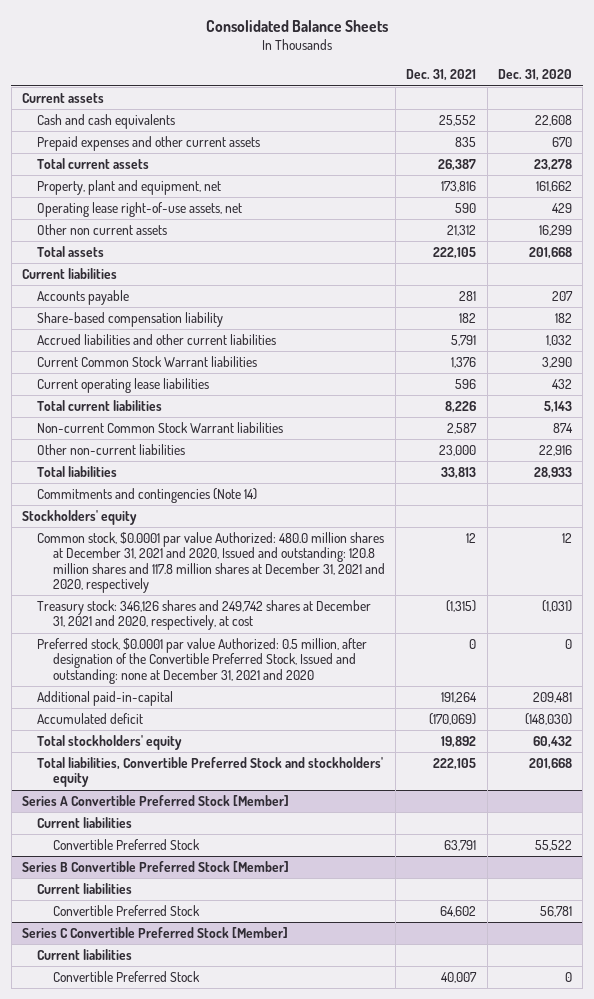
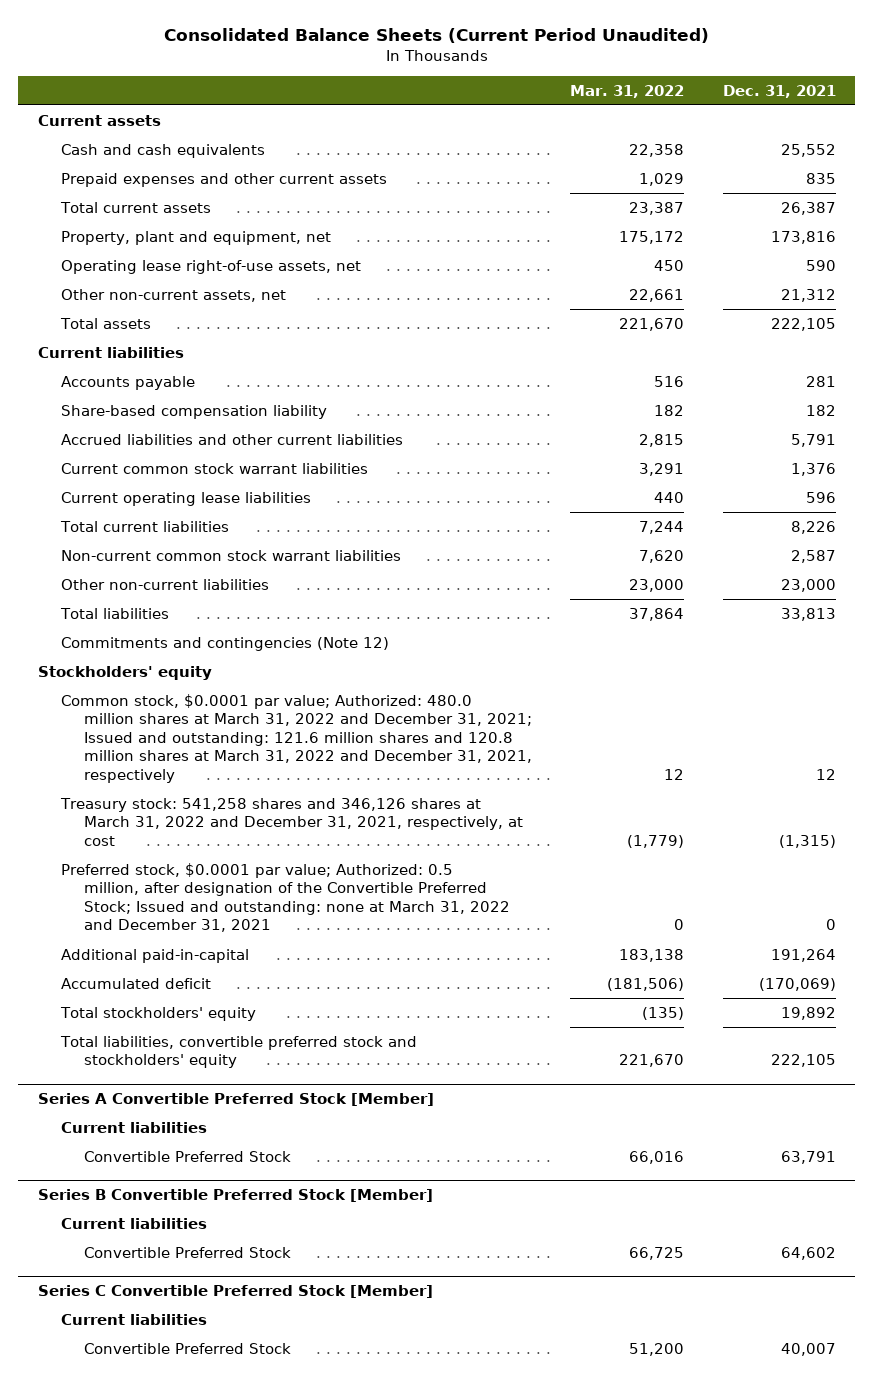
- Consolidated Balance Sheets
+ Consolidated Balance Sheets (Current Period Unaudited)
- | Dec. 31, 2021 | Dec. 31, 2020
+ | Mar. 31, 2022 | Dec. 31, 2021
- Other non current assets | 21,312 | 16,299
+ Other non-current assets, net | 22,661 | 21,312
- Current Common Stock Warrant liabilities | 1,376 | 3,290
+ Current common stock warrant liabilities | 3,291 | 1,376
- Non-current Common Stock Warrant liabilities | 2,587 | 874
+ Non-current common stock warrant liabilities | 7,620 | 2,587
- Commitments and contingencies (Note 14)
+ Commitments and contingencies (Note 12)
- Common stock, $0.0001 par value Authorized: 480.0 million shares at December 31, 2021 and 2020, Issued and outstanding: 120.8 million shares and 117.8 million shares at December 31, 2021 and 2020, respectively | 12 | 12
- Treasury stock: 346,126 shares and 249,742 shares at December 31, 2021 and 2020, respectively, at cost | (1,315) | (1,031)
- Preferred stock, $0.0001 par value Authorized: 0.5 million, after designation of the Convertible Preferred Stock, Issued and outstanding: none at December 31, 2021 and 2020 | 0 | 0
+ Common stock, $0.0001 par value; Authorized: 480.0 million shares at March 31, 2022 and December 31, 2021; Issued and outstanding: 121.6 million shares and 120.8 million shares at March 31, 2022 and December 31, 2021, respectively | 12 | 12
+ Treasury stock: 541,258 shares and 346,126 shares at March 31, 2022 and December 31, 2021, respectively, at cost | (1,779) | (1,315)
+ Preferred stock, $0.0001 par value; Authorized: 0.5 million, after designation of the Convertible Preferred Stock; Issued and outstanding: none at March 31, 2022 and December 31, 2021 | 0 | 0
- Total liabilities, Convertible Preferred Stock and stockholders' equity | 222,105 | 201,668
+ Total liabilities, convertible preferred stock and stockholders' equity | 221,670 | 222,105

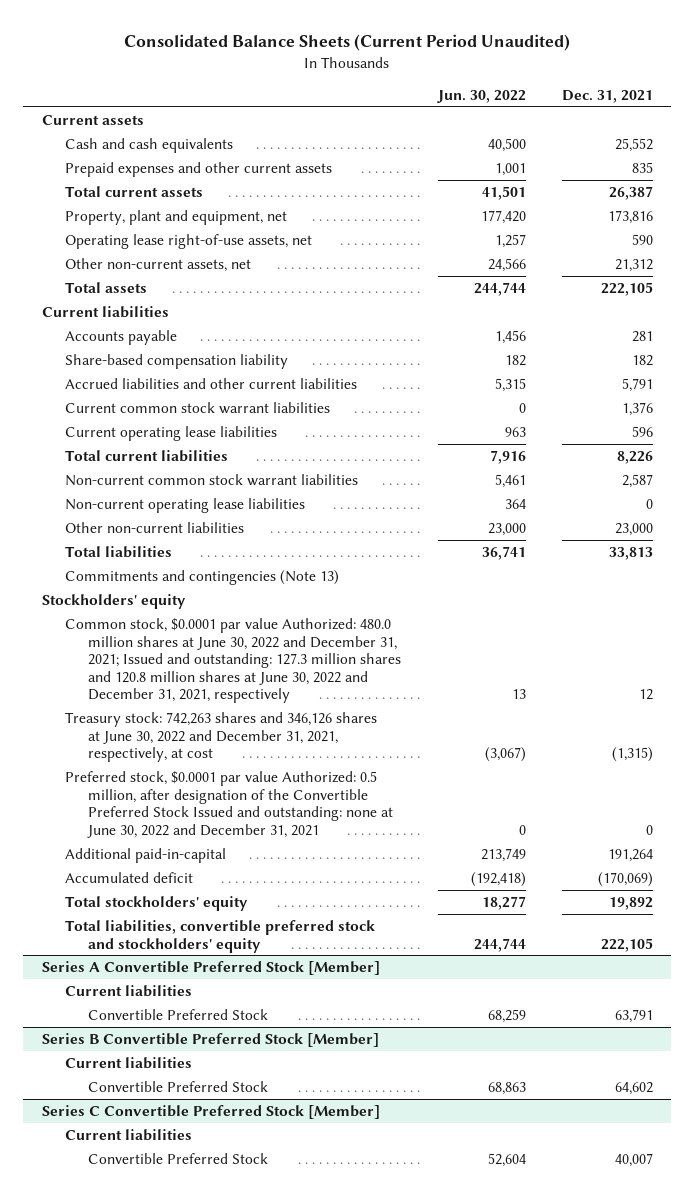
- | Mar. 31, 2022 | Dec. 31, 2021
+ | Jun. 30, 2022 | Dec. 31, 2021
+ Non-current operating lease liabilities | 364 | 0
- Commitments and contingencies (Note 12)
+ Commitments and contingencies (Note 13)
- Common stock, $0.0001 par value; Authorized: 480.0 million shares at March 31, 2022 and December 31, 2021; Issued and outstanding: 121.6 million shares and 120.8 million shares at March 31, 2022 and December 31, 2021, respectively | 12 | 12
- Treasury stock: 541,258 shares and 346,126 shares at March 31, 2022 and December 31, 2021, respectively, at cost | (1,779) | (1,315)
- Preferred stock, $0.0001 par value; Authorized: 0.5 million, after designation of the Convertible Preferred Stock; Issued and outstanding: none at March 31, 2022 and December 31, 2021 | 0 | 0
+ Common stock, $0.0001 par value Authorized: 480.0 million shares at June 30, 2022 and December 31, 2021; Issued and outstanding: 127.3 million shares and 120.8 million shares at June 30, 2022 and December 31, 2021, respectively | 13 | 12
+ Treasury stock: 742,263 shares and 346,126 shares at June 30, 2022 and December 31, 2021, respectively, at cost | (3,067) | (1,315)
+ Preferred stock, $0.0001 par value Authorized: 0.5 million, after designation of the Convertible Preferred Stock Issued and outstanding: none at June 30, 2022 and December 31, 2021 | 0 | 0

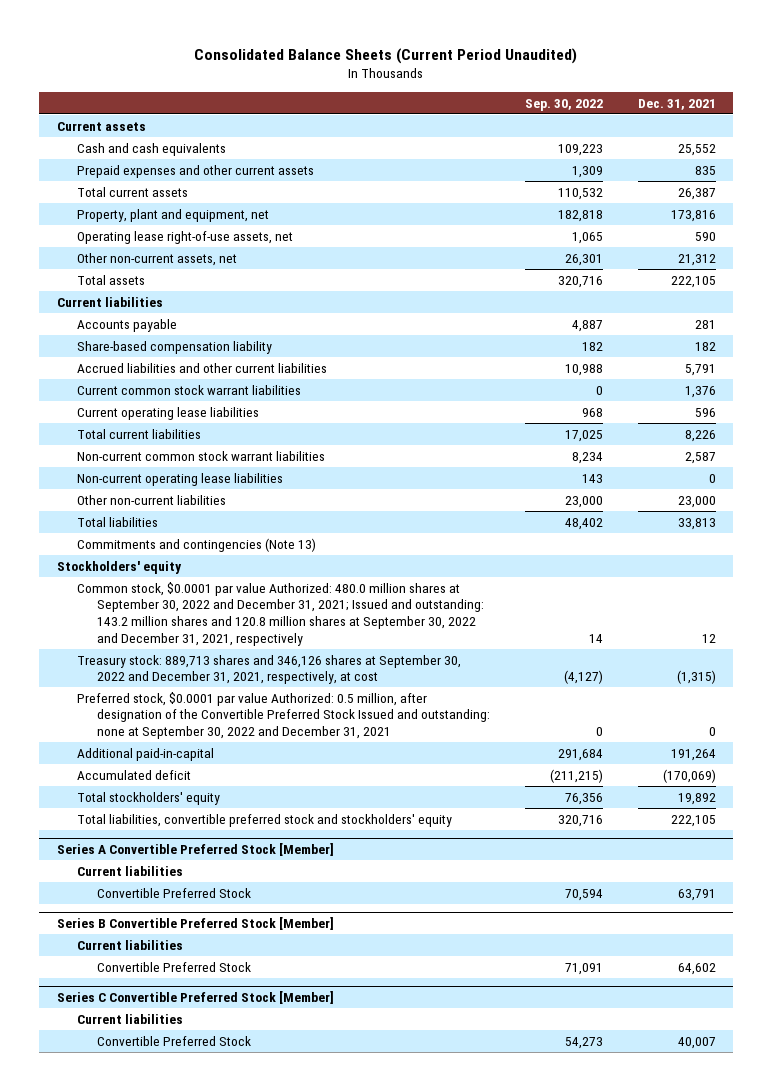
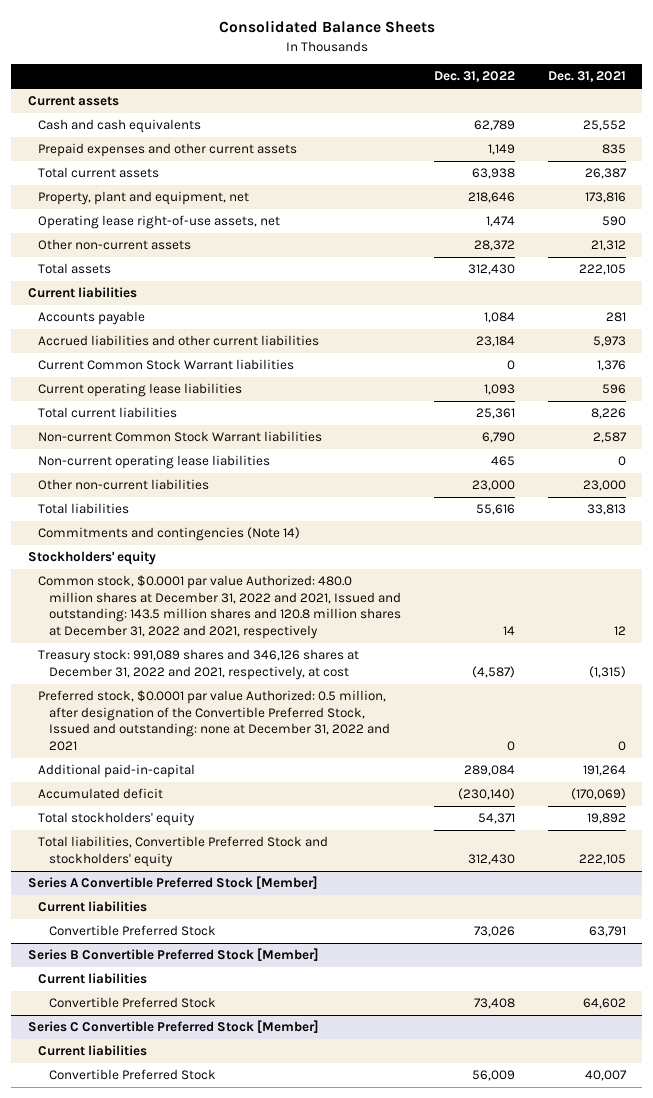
- Consolidated Balance Sheets (Current Period Unaudited)
+ Consolidated Balance Sheets
- | Sep. 30, 2022 | Dec. 31, 2021
+ | Dec. 31, 2022 | Dec. 31, 2021
- Other non-current assets, net | 26,301 | 21,312
+ Other non-current assets | 28,372 | 21,312
- Share-based compensation liability | 182 | 182
- Accrued liabilities and other current liabilities | 10,988 | 5,791
- Current common stock warrant liabilities | 0 | 1,376
+ Accrued liabilities and other current liabilities | 23,184 | 5,973
+ Current Common Stock Warrant liabilities | 0 | 1,376
- Non-current common stock warrant liabilities | 8,234 | 2,587
+ Non-current Common Stock Warrant liabilities | 6,790 | 2,587
- Commitments and contingencies (Note 13)
+ Commitments and contingencies (Note 14)
- Common stock, $0.0001 par value Authorized: 480.0 million shares at September 30, 2022 and December 31, 2021; Issued and outstanding: 143.2 million shares and 120.8 million shares at September 30, 2022 and December 31, 2021, respectively | 14 | 12
- Treasury stock: 889,713 shares and 346,126 shares at September 30, 2022 and December 31, 2021, respectively, at cost | (4,127) | (1,315)
- Preferred stock, $0.0001 par value Authorized: 0.5 million, after designation of the Convertible Preferred Stock Issued and outstanding: none at September 30, 2022 and December 31, 2021 | 0 | 0
+ Common stock, $0.0001 par value Authorized: 480.0 million shares at December 31, 2022 and 2021, Issued and outstanding: 143.5 million shares and 120.8 million shares at December 31, 2022 and 2021, respectively | 14 | 12
+ Treasury stock: 991,089 shares and 346,126 shares at December 31, 2022 and 2021, respectively, at cost | (4,587) | (1,315)
+ Preferred stock, $0.0001 par value Authorized: 0.5 million, after designation of the Convertible Preferred Stock, Issued and outstanding: none at December 31, 2022 and 2021 | 0 | 0
- Total liabilities, convertible preferred stock and stockholders' equity | 320,716 | 222,105
+ Total liabilities, Convertible Preferred Stock and stockholders' equity | 312,430 | 222,105

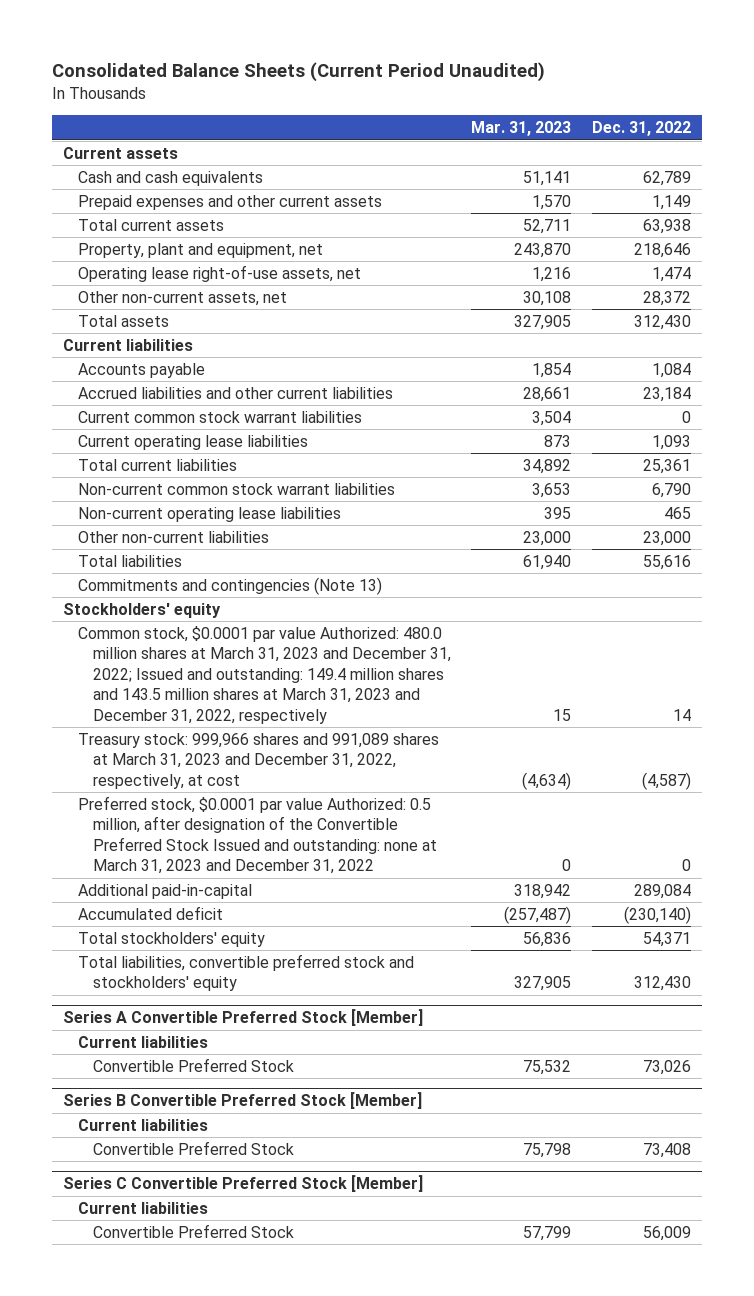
- Consolidated Balance Sheets
+ Consolidated Balance Sheets (Current Period Unaudited)
- | Dec. 31, 2022 | Dec. 31, 2021
+ | Mar. 31, 2023 | Dec. 31, 2022
- Other non-current assets | 28,372 | 21,312
+ Other non-current assets, net | 30,108 | 28,372
- Current Common Stock Warrant liabilities | 0 | 1,376
+ Current common stock warrant liabilities | 3,504 | 0
- Non-current Common Stock Warrant liabilities | 6,790 | 2,587
+ Non-current common stock warrant liabilities | 3,653 | 6,790
- Commitments and contingencies (Note 14)
+ Commitments and contingencies (Note 13)
- Common stock, $0.0001 par value Authorized: 480.0 million shares at December 31, 2022 and 2021, Issued and outstanding: 143.5 million shares and 120.8 million shares at December 31, 2022 and 2021, respectively | 14 | 12
- Treasury stock: 991,089 shares and 346,126 shares at December 31, 2022 and 2021, respectively, at cost | (4,587) | (1,315)
- Preferred stock, $0.0001 par value Authorized: 0.5 million, after designation of the Convertible Preferred Stock, Issued and outstanding: none at December 31, 2022 and 2021 | 0 | 0
+ Common stock, $0.0001 par value Authorized: 480.0 million shares at March 31, 2023 and December 31, 2022; Issued and outstanding: 149.4 million shares and 143.5 million shares at March 31, 2023 and December 31, 2022, respectively | 15 | 14
+ Treasury stock: 999,966 shares and 991,089 shares at March 31, 2023 and December 31, 2022, respectively, at cost | (4,634) | (4,587)
+ Preferred stock, $0.0001 par value Authorized: 0.5 million, after designation of the Convertible Preferred Stock Issued and outstanding: none at March 31, 2023 and December 31, 2022 | 0 | 0
- Total liabilities, Convertible Preferred Stock and stockholders' equity | 312,430 | 222,105
+ Total liabilities, convertible preferred stock and stockholders' equity | 327,905 | 312,430

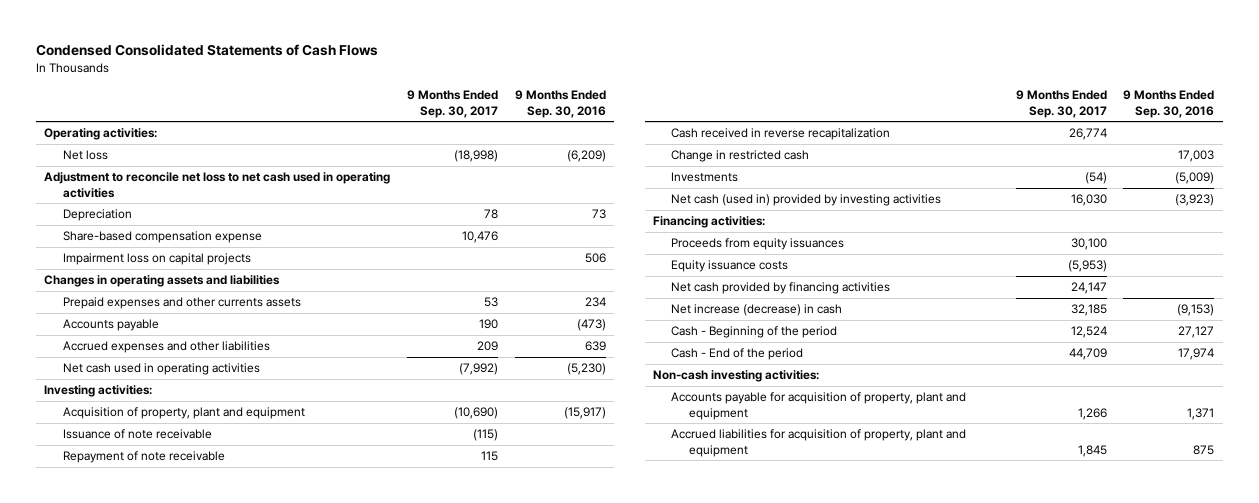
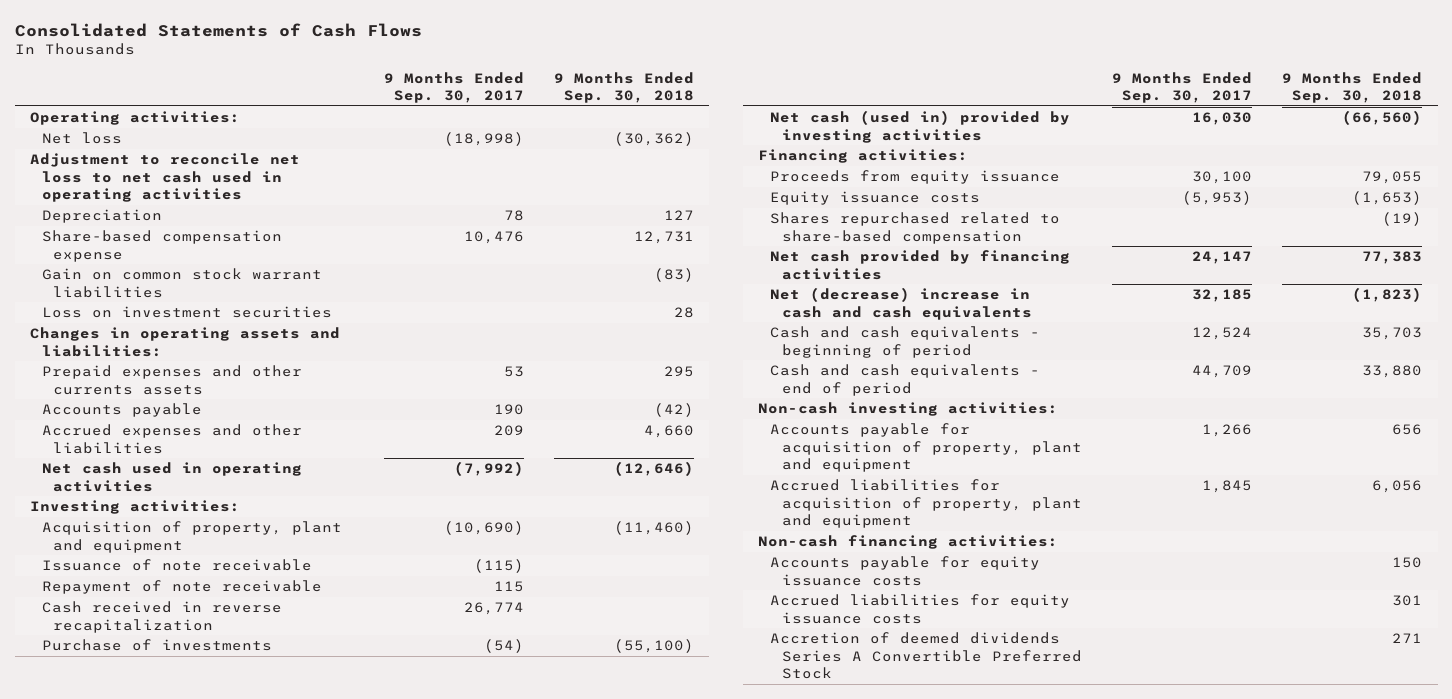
- Condensed Consolidated Statements of Cash Flows
+ Consolidated Statements of Cash Flows
- | 9 Months Ended Sep. 30, 2017 | 9 Months Ended Sep. 30, 2016
+ | 9 Months Ended Sep. 30, 2017 | 9 Months Ended Sep. 30, 2018
- Impairment loss on capital projects | | 506
- Changes in operating assets and liabilities
+ Gain on common stock warrant liabilities | | (83)
+ Loss on investment securities | | 28
+ Changes in operating assets and liabilities:
- Change in restricted cash | | 17,003
- Investments | (54) | (5,009)
+ Purchase of investments | (54) | (55,100)
- Proceeds from equity issuances | 30,100 |
+ Proceeds from equity issuance | 30,100 | 79,055
+ Shares repurchased related to share-based compensation | | (19)
- Net increase (decrease) in cash | 32,185 | (9,153)
- Cash - Beginning of the period | 12,524 | 27,127
- Cash - End of the period | 44,709 | 17,974
+ Net (decrease) increase in cash and cash equivalents | 32,185 | (1,823)
+ Cash and cash equivalents - beginning of period | 12,524 | 35,703
+ Cash and cash equivalents - end of period | 44,709 | 33,880
+ Non-cash financing activities:
+ Accounts payable for equity issuance costs | | 150
+ Accrued liabilities for equity issuance costs | | 301
+ Accretion of deemed dividends Series A Convertible Preferred Stock | | 271

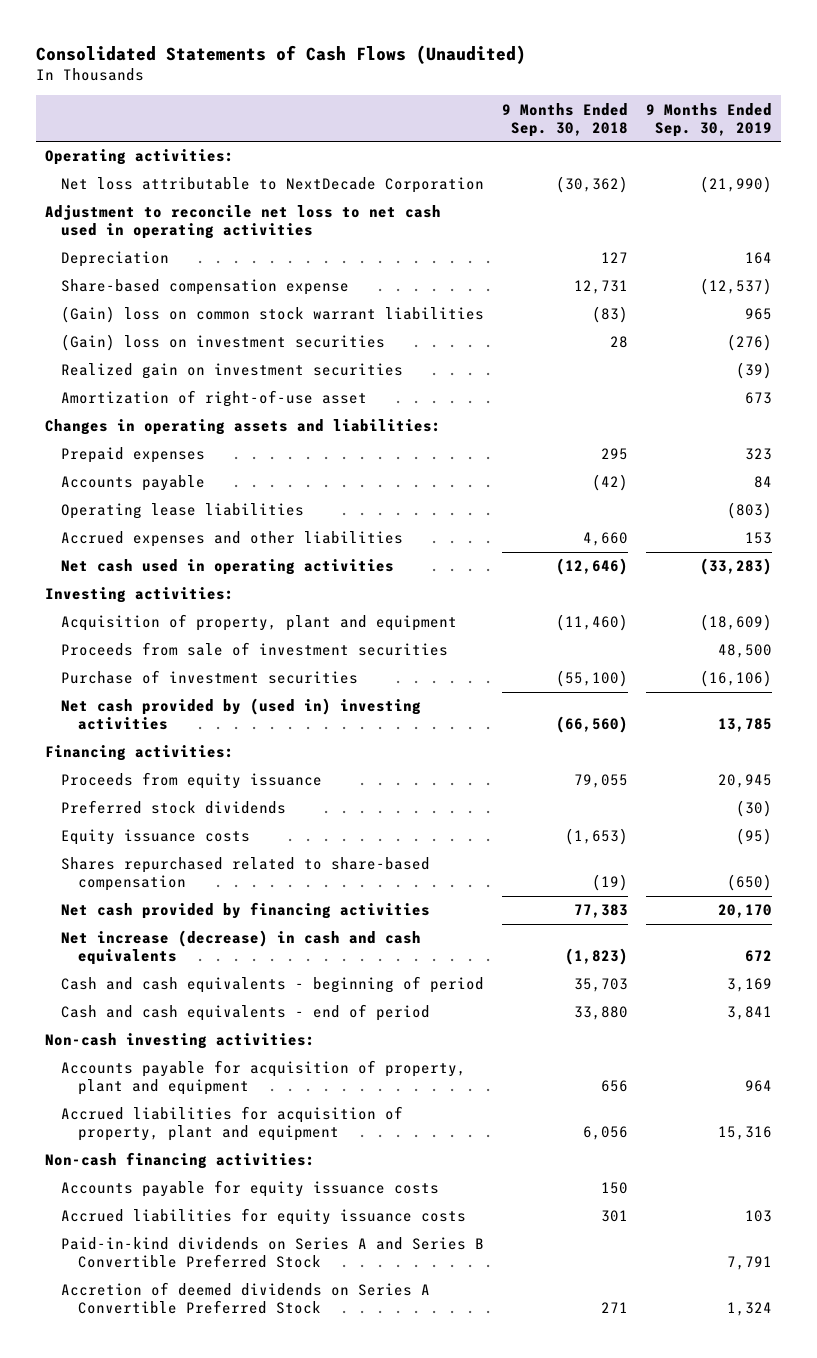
- Consolidated Statements of Cash Flows
+ Consolidated Statements of Cash Flows (Unaudited)
- | 9 Months Ended Sep. 30, 2017 | 9 Months Ended Sep. 30, 2018
+ | 9 Months Ended Sep. 30, 2018 | 9 Months Ended Sep. 30, 2019
- Net loss | (18,998) | (30,362)
+ Net loss attributable to NextDecade Corporation | (30,362) | (21,990)
- Gain on common stock warrant liabilities | | (83)
- Loss on investment securities | | 28
+ (Gain) loss on common stock warrant liabilities | (83) | 965
+ (Gain) loss on investment securities | 28 | (276)
+ Realized gain on investment securities | | (39)
+ Amortization of right-of-use asset | | 673
- Prepaid expenses and other currents assets | 53 | 295
+ Prepaid expenses | 295 | 323
+ Operating lease liabilities | | (803)
- Issuance of note receivable | (115) |
- Repayment of note receivable | 115 |
- Cash received in reverse recapitalization | 26,774 |
- Purchase of investments | (54) | (55,100)
- Net cash (used in) provided by investing activities | 16,030 | (66,560)
+ Proceeds from sale of investment securities | | 48,500
+ Purchase of investment securities | (55,100) | (16,106)
+ Net cash provided by (used in) investing activities | (66,560) | 13,785
+ Preferred stock dividends | | (30)
- Net (decrease) increase in cash and cash equivalents | 32,185 | (1,823)
+ Net increase (decrease) in cash and cash equivalents | (1,823) | 672
- Accretion of deemed dividends Series A Convertible Preferred Stock | | 271
+ Paid-in-kind dividends on Series A and Series B Convertible Preferred Stock | | 7,791
+ Accretion of deemed dividends on Series A Convertible Preferred Stock | 271 | 1,324

